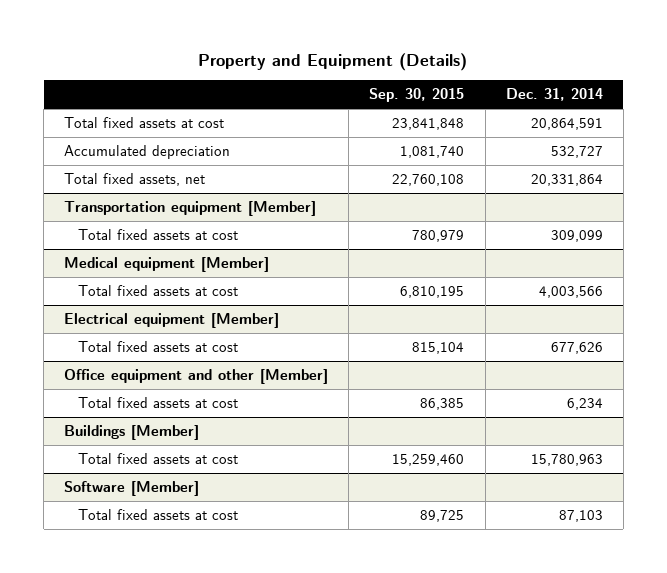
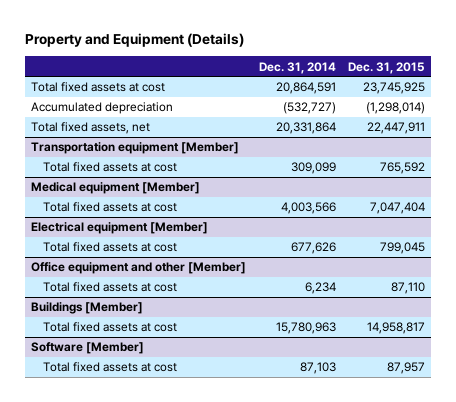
- | Sep. 30, 2015 | Dec. 31, 2014
+ | Dec. 31, 2014 | Dec. 31, 2015
- Accumulated depreciation | 1,081,740 | 532,727
+ Accumulated depreciation | (532,727) | (1,298,014)

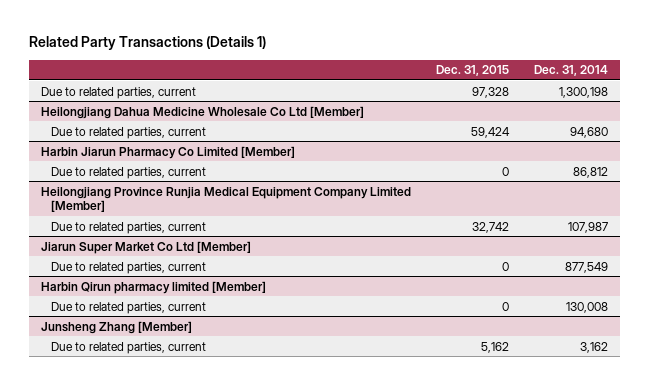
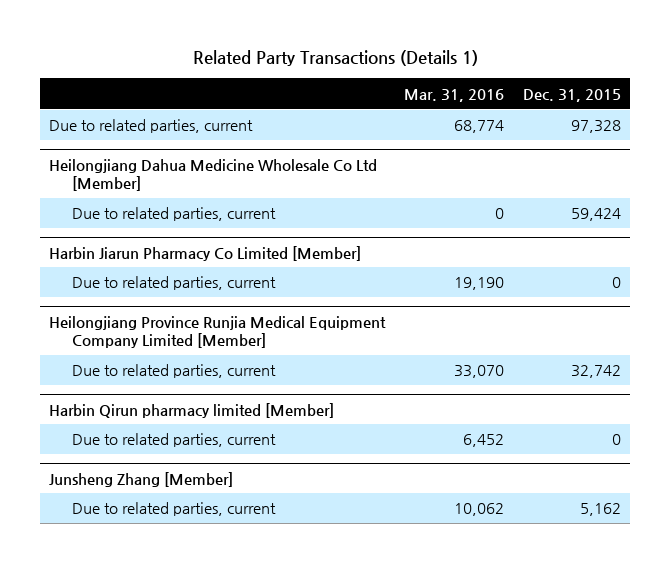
- | Dec. 31, 2015 | Dec. 31, 2014
+ | Mar. 31, 2016 | Dec. 31, 2015
- Jiarun Super Market Co Ltd [Member]
- Due to related parties, current | 0 | 877,549

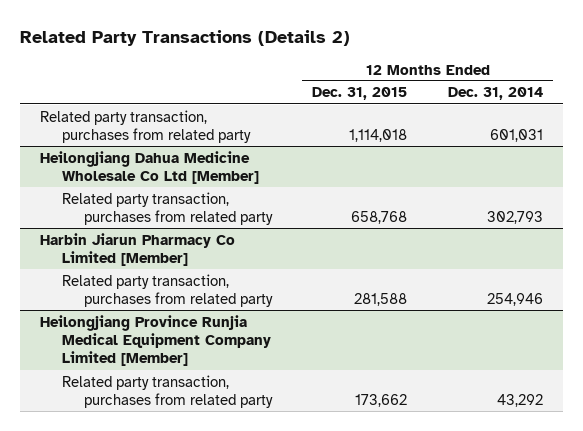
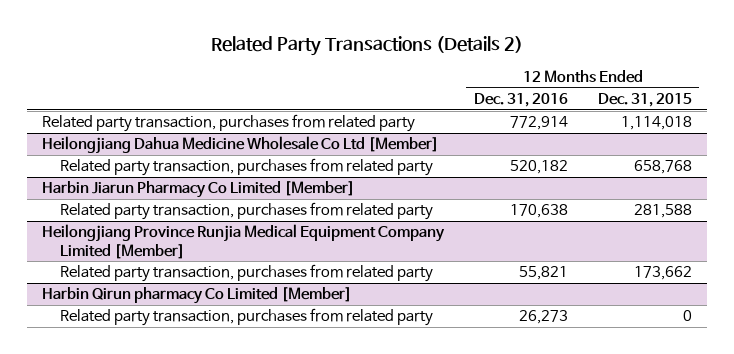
- | 12 Months Ended Dec. 31, 2015 | 12 Months Ended Dec. 31, 2014
+ | 12 Months Ended Dec. 31, 2016 | 12 Months Ended Dec. 31, 2015
+ Harbin Qirun pharmacy Co Limited [Member]
+ Related party transaction, purchases from related party | 26,273 | 0

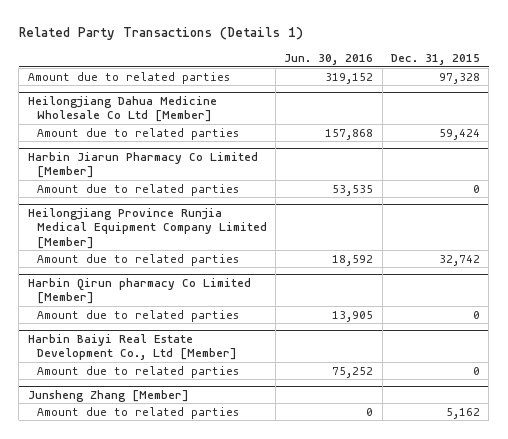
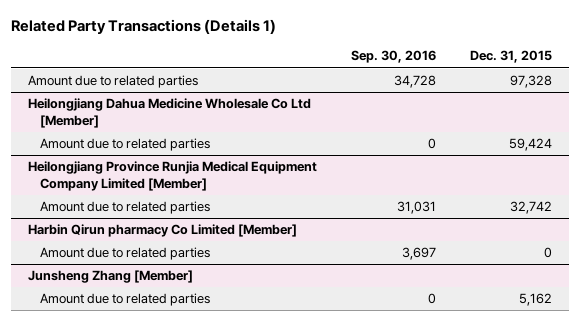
- | Jun. 30, 2016 | Dec. 31, 2015
+ | Sep. 30, 2016 | Dec. 31, 2015
- Harbin Jiarun Pharmacy Co Limited [Member]
- Amount due to related parties | 53,535 | 0
- Harbin Baiyi Real Estate Development Co., Ltd [Member]
- Amount due to related parties | 75,252 | 0

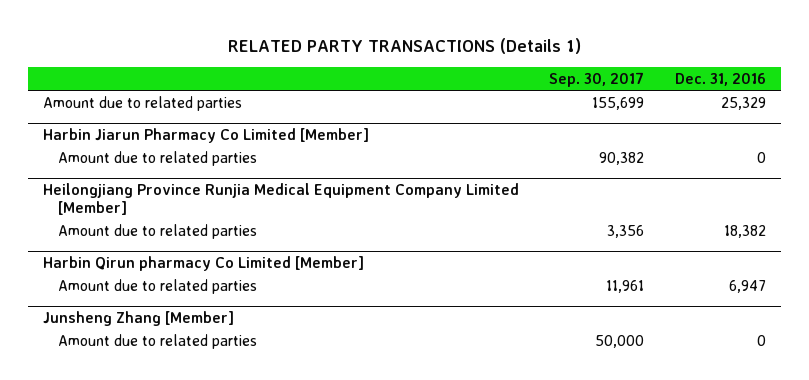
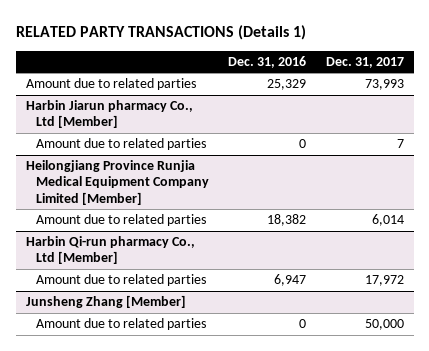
- | Sep. 30, 2017 | Dec. 31, 2016
+ | Dec. 31, 2016 | Dec. 31, 2017
- Harbin Jiarun Pharmacy Co Limited [Member]
+ Harbin Jiarun pharmacy Co., Ltd [Member]
- Harbin Qirun pharmacy Co Limited [Member]
+ Harbin Qi-run pharmacy Co., Ltd [Member]

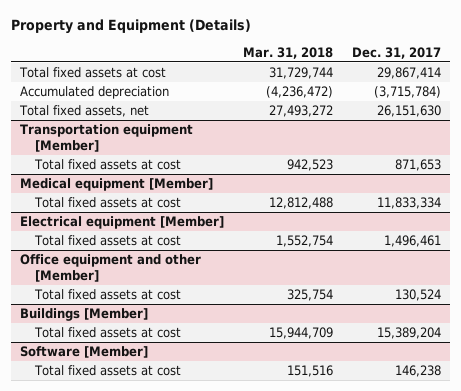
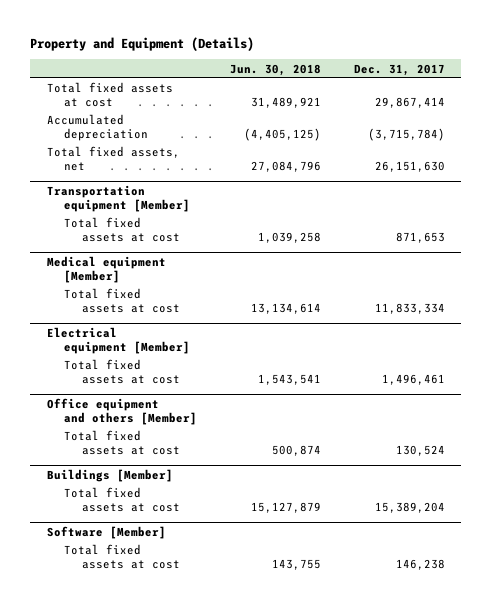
- | Mar. 31, 2018 | Dec. 31, 2017
+ | Jun. 30, 2018 | Dec. 31, 2017
- Office equipment and other [Member]
+ Office equipment and others [Member]

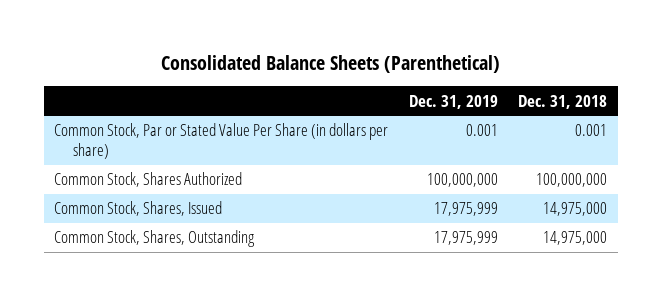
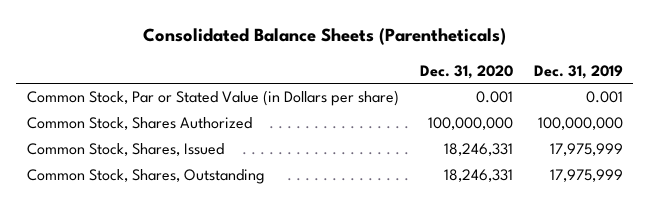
- Consolidated Balance Sheets (Parenthetical)
+ Consolidated Balance Sheets (Parentheticals)
- | Dec. 31, 2019 | Dec. 31, 2018
+ | Dec. 31, 2020 | Dec. 31, 2019
- Common Stock, Par or Stated Value Per Share (in dollars per share) | 0.001 | 0.001
+ Common Stock, Par or Stated Value (in Dollars per share) | 0.001 | 0.001

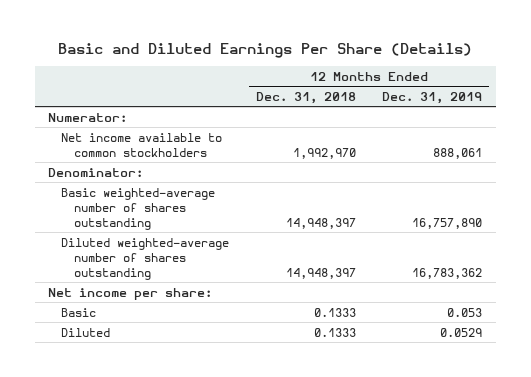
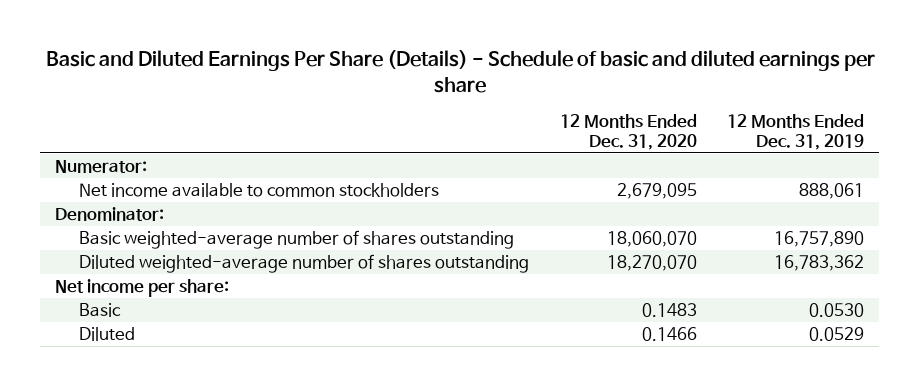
- Basic and Diluted Earnings Per Share (Details)
+ Basic and Diluted Earnings Per Share (Details) - Schedule of basic and diluted earnings per share
- | 12 Months Ended Dec. 31, 2018 | 12 Months Ended Dec. 31, 2019
+ | 12 Months Ended Dec. 31, 2020 | 12 Months Ended Dec. 31, 2019
- Basic | 0.1333 | 0.053
+ Basic | 0.1483 | 0.0530

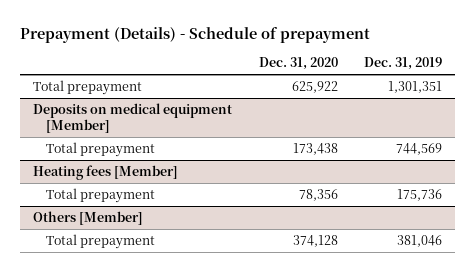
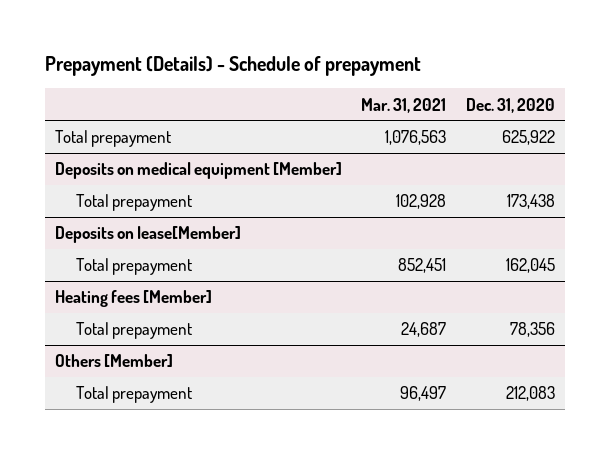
- | Dec. 31, 2020 | Dec. 31, 2019
+ | Mar. 31, 2021 | Dec. 31, 2020
+ Deposits on lease[Member]
+ Total prepayment | 852,451 | 162,045
@ Others [Member]
- Total prepayment | 374,128 | 381,046
+ Total prepayment | 96,497 | 212,083

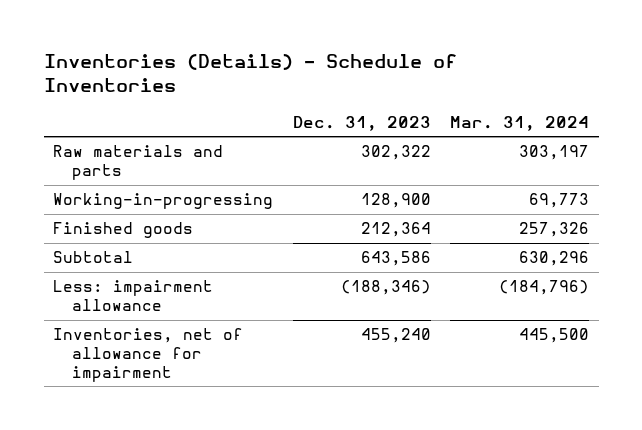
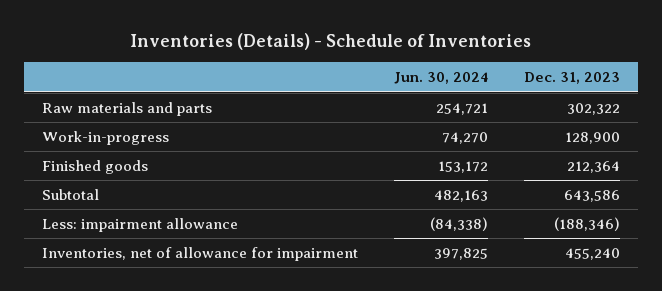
- | Dec. 31, 2023 | Mar. 31, 2024
+ | Jun. 30, 2024 | Dec. 31, 2023
- Working-in-progressing | 128,900 | 69,773
+ Work-in-progress | 74,270 | 128,900

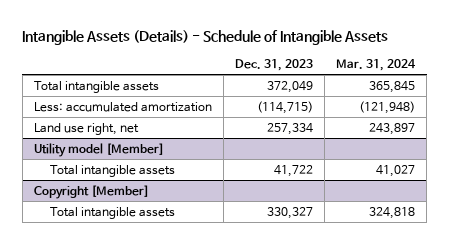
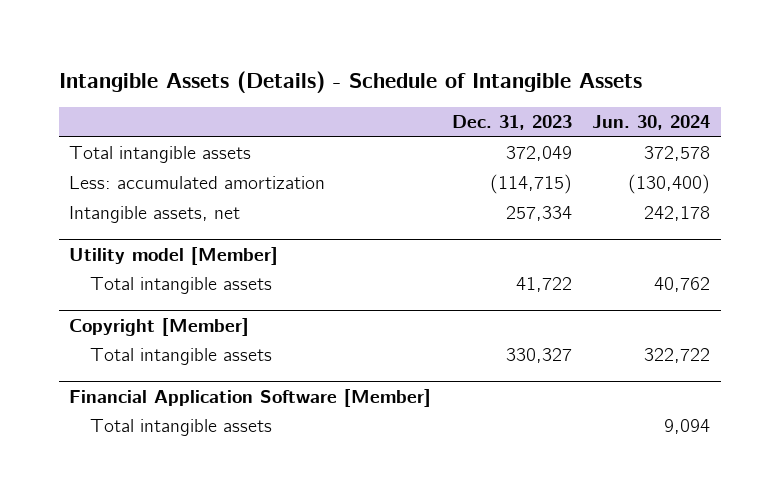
- | Dec. 31, 2023 | Mar. 31, 2024
+ | Dec. 31, 2023 | Jun. 30, 2024
- Land use right, net | 257,334 | 243,897
+ Intangible assets, net | 257,334 | 242,178
+ Financial Application Software [Member]
+ Total intangible assets | | 9,094

